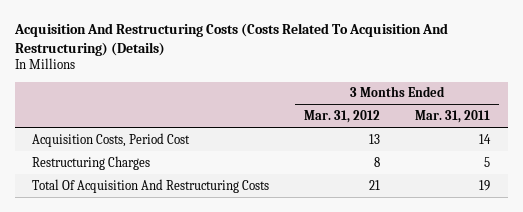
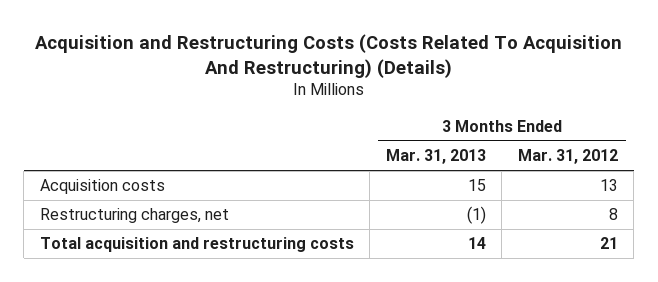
- Acquisition And Restructuring Costs (Costs Related To Acquisition And Restructuring) (Details)
+ Acquisition and Restructuring Costs (Costs Related To Acquisition And Restructuring) (Details)
- | 3 Months Ended Mar. 31, 2012 | 3 Months Ended Mar. 31, 2011
+ | 3 Months Ended Mar. 31, 2013 | 3 Months Ended Mar. 31, 2012
- Acquisition Costs, Period Cost | 13 | 14
- Restructuring Charges | 8 | 5
- Total Of Acquisition And Restructuring Costs | 21 | 19
+ Acquisition costs | 15 | 13
+ Restructuring charges, net | (1) | 8
+ Total acquisition and restructuring costs | 14 | 21

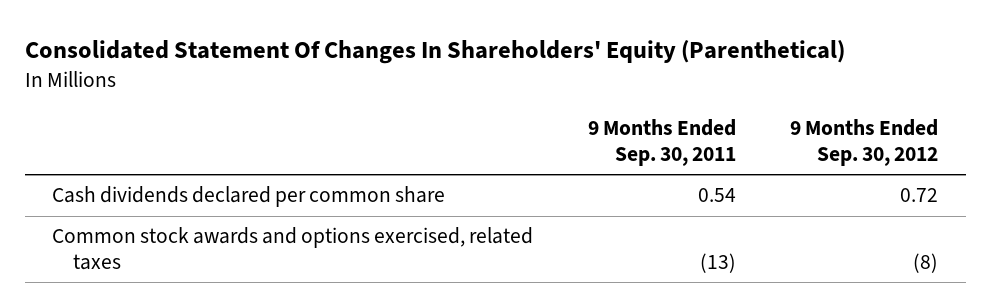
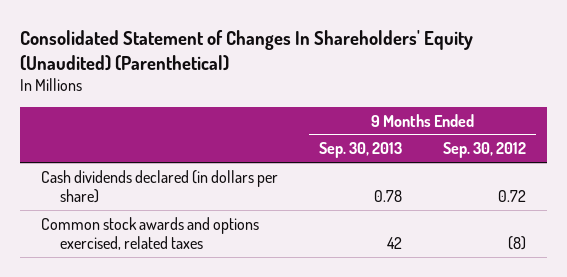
- Consolidated Statement Of Changes In Shareholders' Equity (Parenthetical)
+ Consolidated Statement of Changes In Shareholders' Equity (Unaudited) (Parenthetical)
- | 9 Months Ended Sep. 30, 2011 | 9 Months Ended Sep. 30, 2012
+ | 9 Months Ended Sep. 30, 2013 | 9 Months Ended Sep. 30, 2012
- Cash dividends declared per common share | 0.54 | 0.72
+ Cash dividends declared (in dollars per share) | 0.78 | 0.72

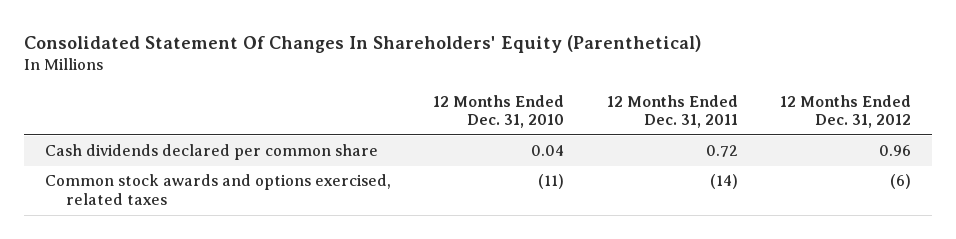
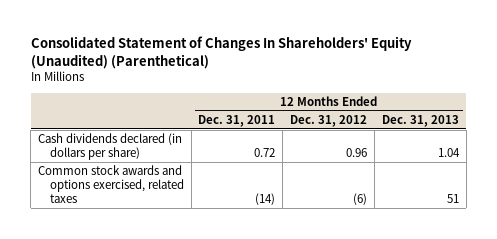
- Consolidated Statement Of Changes In Shareholders' Equity (Parenthetical)
+ Consolidated Statement of Changes In Shareholders' Equity (Unaudited) (Parenthetical)
- | 12 Months Ended Dec. 31, 2010 | 12 Months Ended Dec. 31, 2011 | 12 Months Ended Dec. 31, 2012
+ | 12 Months Ended Dec. 31, 2011 | 12 Months Ended Dec. 31, 2012 | 12 Months Ended Dec. 31, 2013
- Cash dividends declared per common share | 0.04 | 0.72 | 0.96
+ Cash dividends declared (in dollars per share) | 0.72 | 0.96 | 1.04

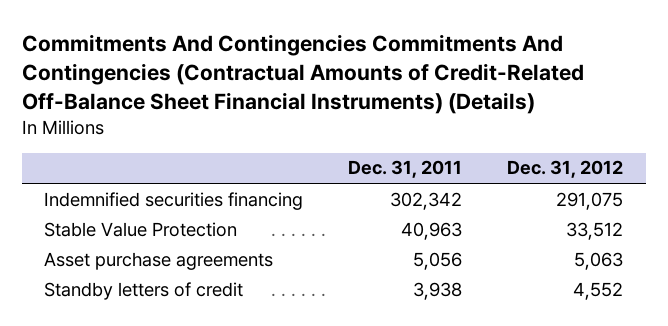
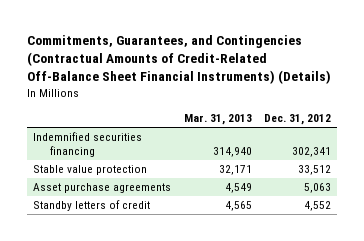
- Commitments And Contingencies Commitments And Contingencies (Contractual Amounts of Credit-Related Off-Balance Sheet Financial Instruments) (Details)
+ Commitments, Guarantees, and Contingencies (Contractual Amounts of Credit-Related Off-Balance Sheet Financial Instruments) (Details)
- | Dec. 31, 2011 | Dec. 31, 2012
+ | Mar. 31, 2013 | Dec. 31, 2012
- Indemnified securities financing | 302,342 | 291,075
- Stable Value Protection | 40,963 | 33,512
+ Indemnified securities financing | 314,940 | 302,341
+ Stable value protection | 32,171 | 33,512

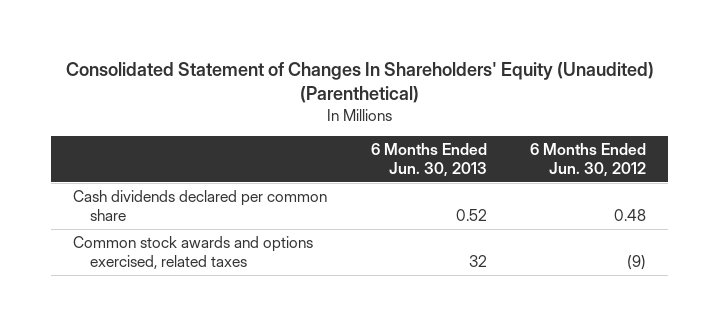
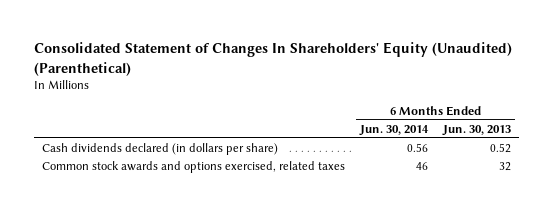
- | 6 Months Ended Jun. 30, 2013 | 6 Months Ended Jun. 30, 2012
+ | 6 Months Ended Jun. 30, 2014 | 6 Months Ended Jun. 30, 2013
- Cash dividends declared per common share | 0.52 | 0.48
+ Cash dividends declared (in dollars per share) | 0.56 | 0.52

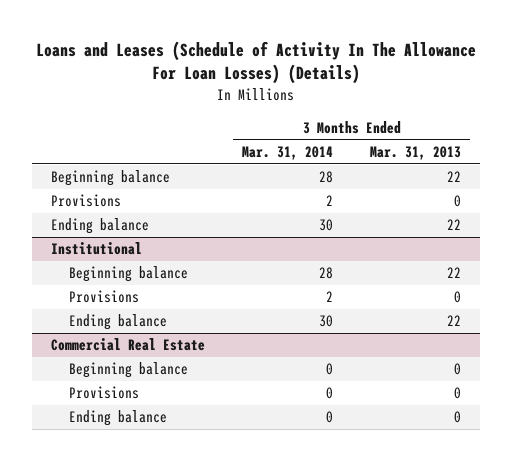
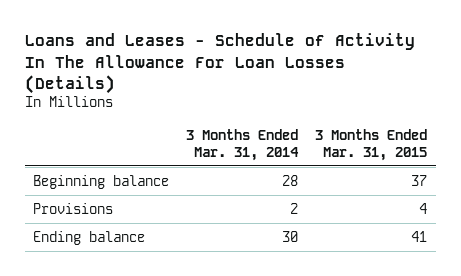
- Loans and Leases (Schedule of Activity In The Allowance For Loan Losses) (Details)
+ Loans and Leases - Schedule of Activity In The Allowance For Loan Losses (Details)
- | 3 Months Ended Mar. 31, 2014 | 3 Months Ended Mar. 31, 2013
+ | 3 Months Ended Mar. 31, 2014 | 3 Months Ended Mar. 31, 2015
- Institutional
- Beginning balance | 28 | 22
- Provisions | 2 | 0
- Ending balance | 30 | 22
- Commercial Real Estate
- Beginning balance | 0 | 0
- Provisions | 0 | 0
- Ending balance | 0 | 0

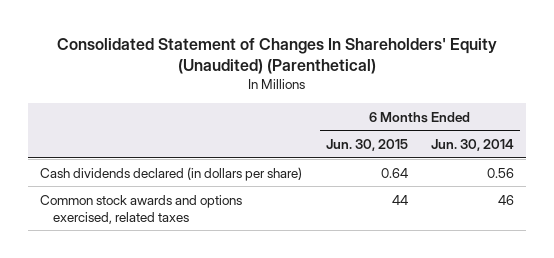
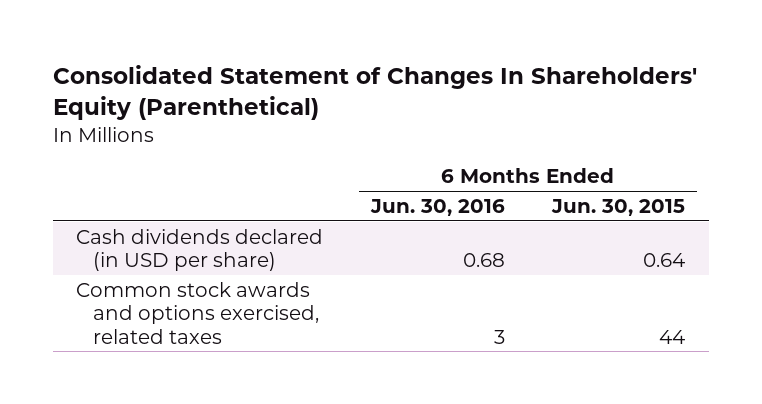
- Consolidated Statement of Changes In Shareholders' Equity (Unaudited) (Parenthetical)
+ Consolidated Statement of Changes In Shareholders' Equity (Parenthetical)
- | 6 Months Ended Jun. 30, 2015 | 6 Months Ended Jun. 30, 2014
+ | 6 Months Ended Jun. 30, 2016 | 6 Months Ended Jun. 30, 2015
- Cash dividends declared (in dollars per share) | 0.64 | 0.56
+ Cash dividends declared (in USD per share) | 0.68 | 0.64

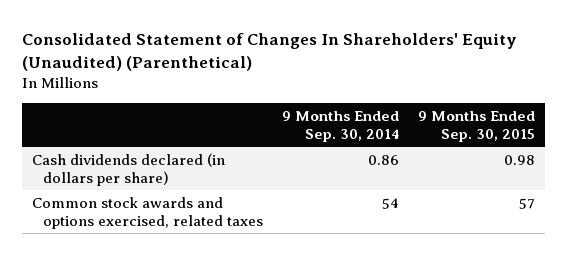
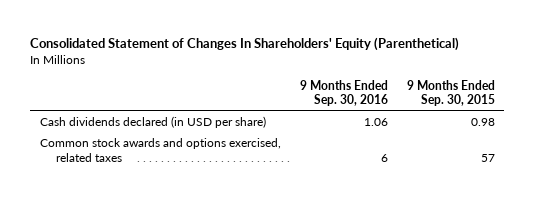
- Consolidated Statement of Changes In Shareholders' Equity (Unaudited) (Parenthetical)
+ Consolidated Statement of Changes In Shareholders' Equity (Parenthetical)
- | 9 Months Ended Sep. 30, 2014 | 9 Months Ended Sep. 30, 2015
+ | 9 Months Ended Sep. 30, 2016 | 9 Months Ended Sep. 30, 2015
- Cash dividends declared (in dollars per share) | 0.86 | 0.98
+ Cash dividends declared (in USD per share) | 1.06 | 0.98

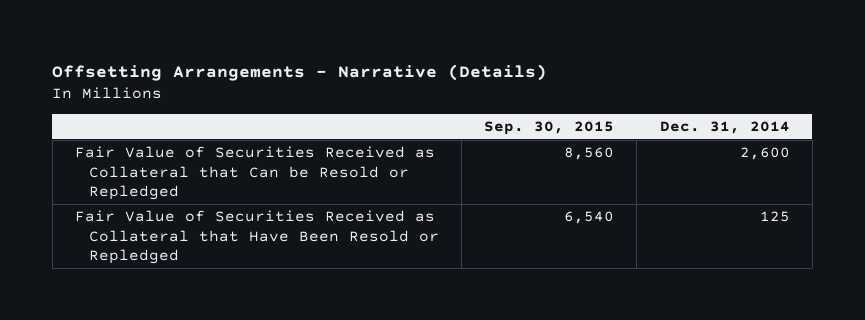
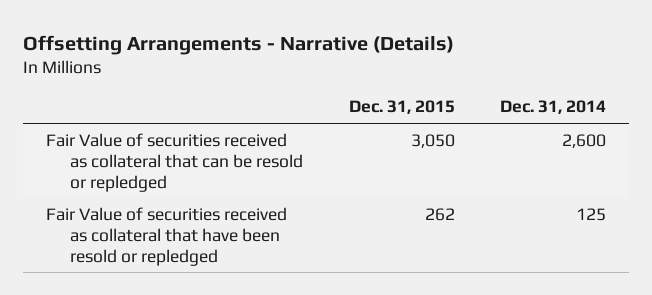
- | Sep. 30, 2015 | Dec. 31, 2014
+ | Dec. 31, 2015 | Dec. 31, 2014
- Fair Value of Securities Received as Collateral that Can be Resold or Repledged | 8,560 | 2,600
- Fair Value of Securities Received as Collateral that Have Been Resold or Repledged | 6,540 | 125
+ Fair Value of securities received as collateral that can be resold or repledged | 3,050 | 2,600
+ Fair Value of securities received as collateral that have been resold or repledged | 262 | 125

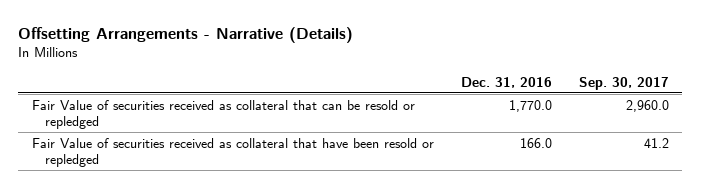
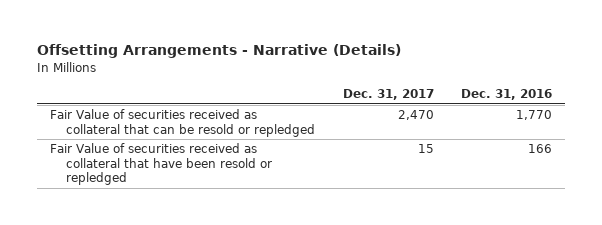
- | Dec. 31, 2016 | Sep. 30, 2017
+ | Dec. 31, 2017 | Dec. 31, 2016
- Fair Value of securities received as collateral that can be resold or repledged | 1,770.0 | 2,960.0
- Fair Value of securities received as collateral that have been resold or repledged | 166.0 | 41.2
+ Fair Value of securities received as collateral that can be resold or repledged | 2,470 | 1,770
+ Fair Value of securities received as collateral that have been resold or repledged | 15 | 166

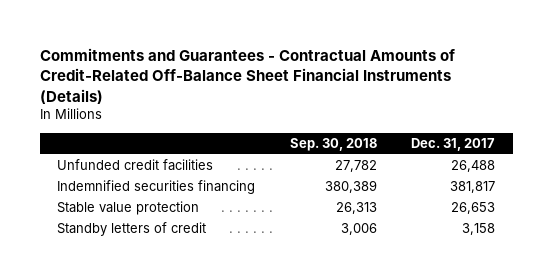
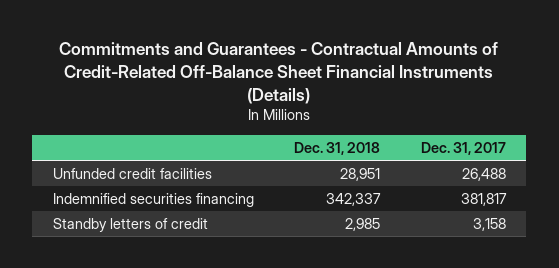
- | Sep. 30, 2018 | Dec. 31, 2017
+ | Dec. 31, 2018 | Dec. 31, 2017
- Stable value protection | 26,313 | 26,653

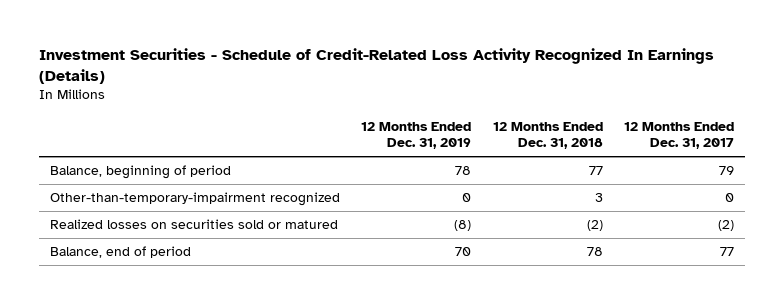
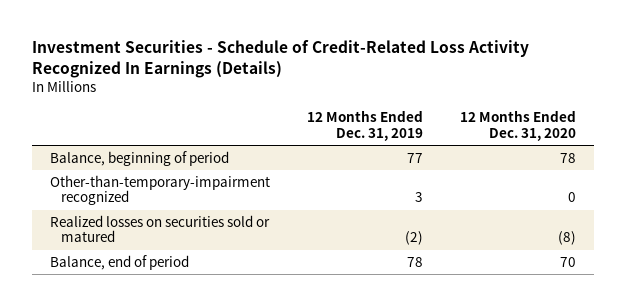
- | 12 Months Ended Dec. 31, 2019 | 12 Months Ended Dec. 31, 2018 | 12 Months Ended Dec. 31, 2017
+ | 12 Months Ended Dec. 31, 2019 | 12 Months Ended Dec. 31, 2020
- Balance, beginning of period | 78 | 77 | 79
- Other-than-temporary-impairment recognized | 0 | 3 | 0
- Realized losses on securities sold or matured | (8) | (2) | (2)
- Balance, end of period | 70 | 78 | 77
+ Balance, beginning of period | 77 | 78
+ Other-than-temporary-impairment recognized | 3 | 0
+ Realized losses on securities sold or matured | (2) | (8)
+ Balance, end of period | 78 | 70

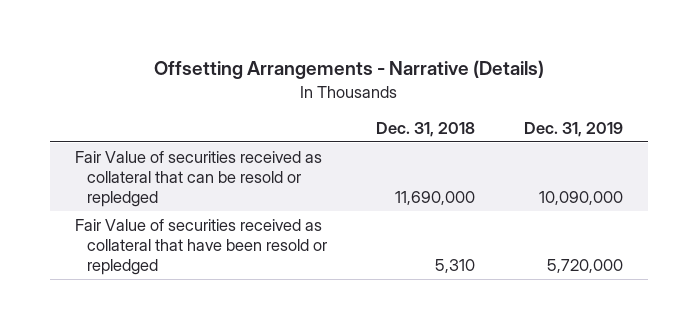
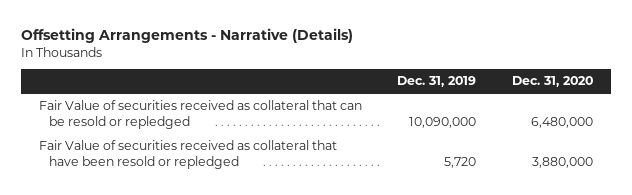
- | Dec. 31, 2018 | Dec. 31, 2019
+ | Dec. 31, 2019 | Dec. 31, 2020
- Fair Value of securities received as collateral that have been resold or repledged | 5,310 | 5,720,000
+ Fair Value of securities received as collateral that have been resold or repledged | 5,720 | 3,880,000

